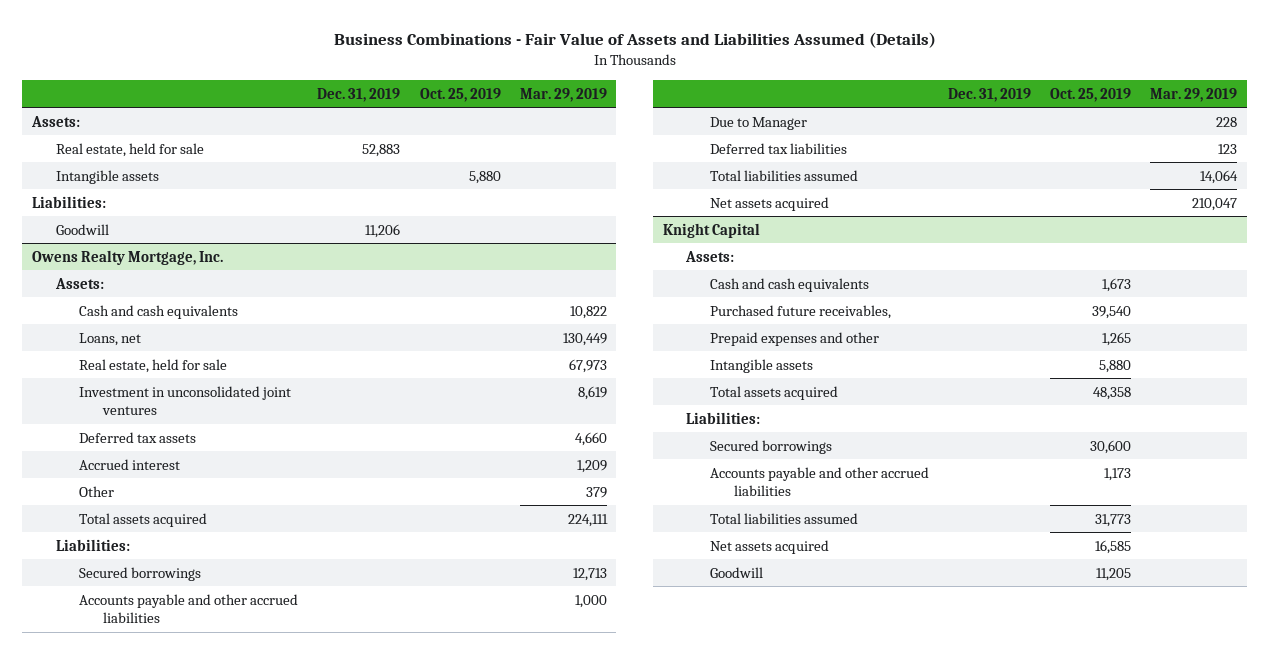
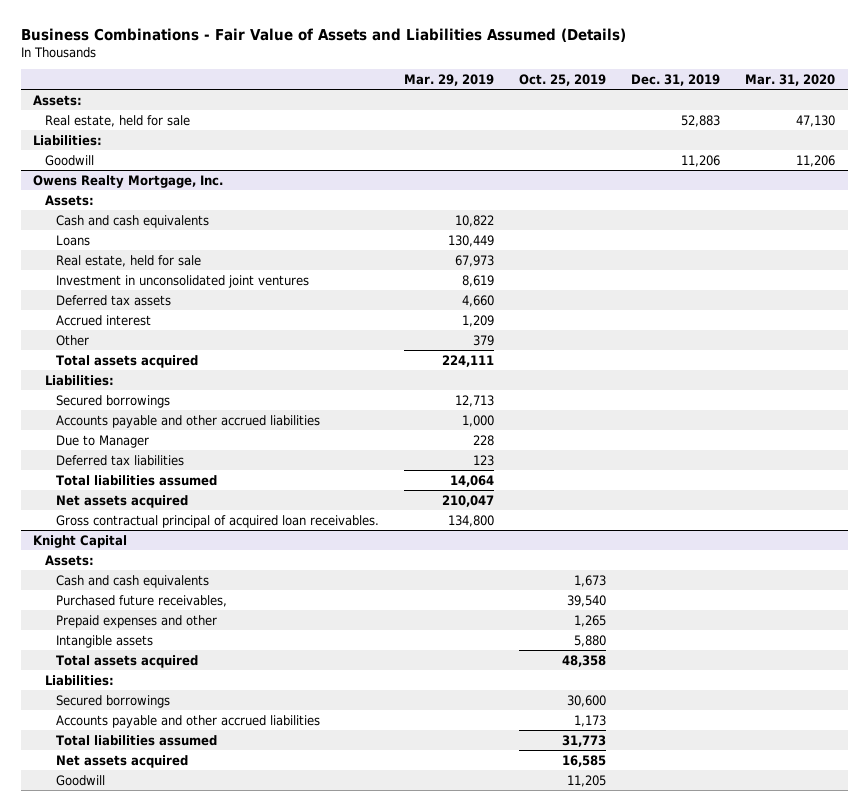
- | Dec. 31, 2019 | Oct. 25, 2019 | Mar. 29, 2019
+ | Mar. 29, 2019 | Oct. 25, 2019 | Dec. 31, 2019 | Mar. 31, 2020
- Intangible assets | | 5,880 |
@ Owens Realty Mortgage, Inc.
- Loans, net | | | 130,449
+ Loans | 130,449 | | |
+ Gross contractual principal of acquired loan receivables. | 134,800 | | |

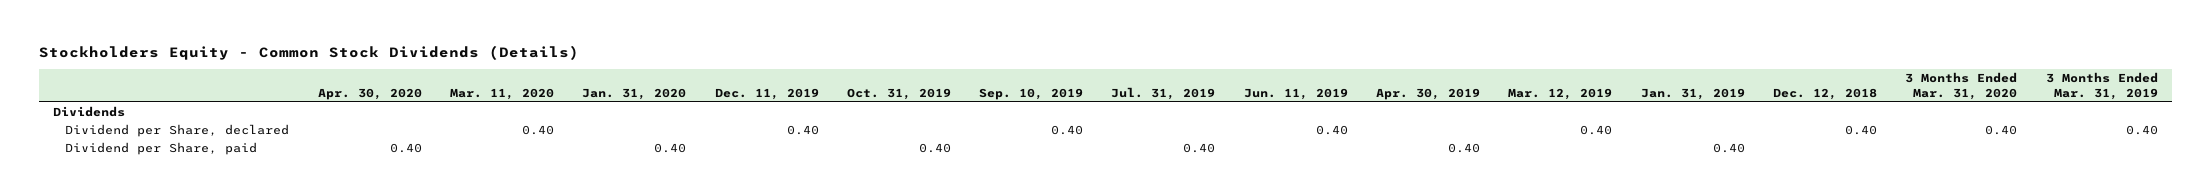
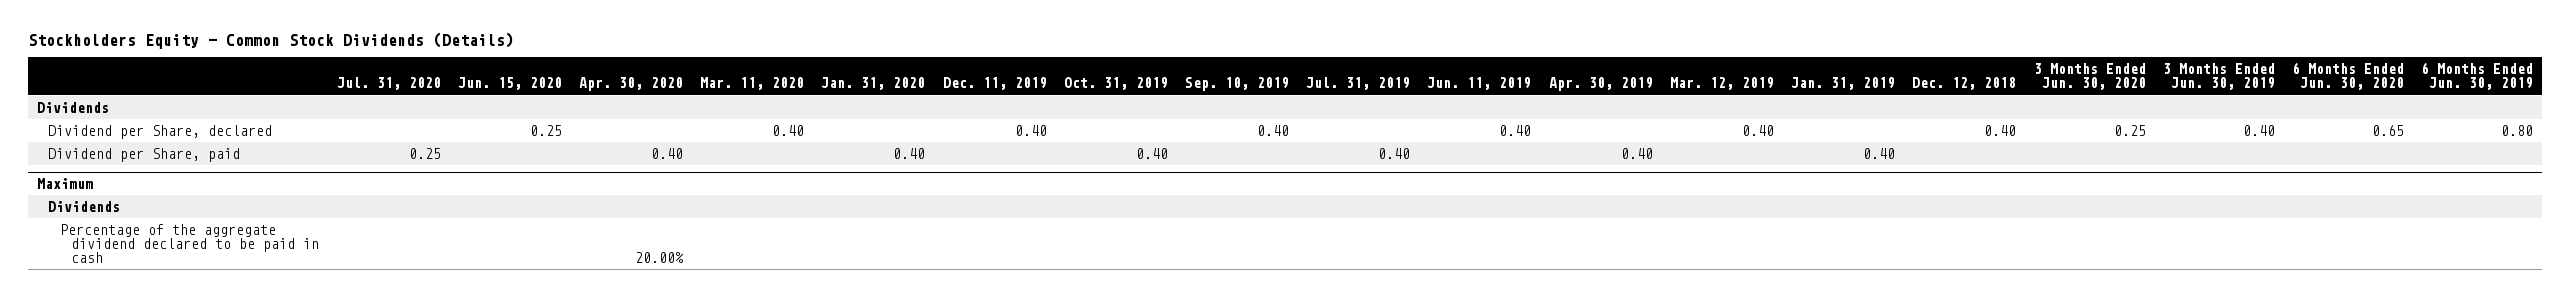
- | Apr. 30, 2020 | Mar. 11, 2020 | Jan. 31, 2020 | Dec. 11, 2019 | Oct. 31, 2019 | Sep. 10, 2019 | Jul. 31, 2019 | Jun. 11, 2019 | Apr. 30, 2019 | Mar. 12, 2019 | Jan. 31, 2019 | Dec. 12, 2018 | 3 Months Ended Mar. 31, 2020 | 3 Months Ended Mar. 31, 2019
+ | Jul. 31, 2020 | Jun. 15, 2020 | Apr. 30, 2020 | Mar. 11, 2020 | Jan. 31, 2020 | Dec. 11, 2019 | Oct. 31, 2019 | Sep. 10, 2019 | Jul. 31, 2019 | Jun. 11, 2019 | Apr. 30, 2019 | Mar. 12, 2019 | Jan. 31, 2019 | Dec. 12, 2018 | 3 Months Ended Jun. 30, 2020 | 3 Months Ended Jun. 30, 2019 | 6 Months Ended Jun. 30, 2020 | 6 Months Ended Jun. 30, 2019
+ Maximum
+ Dividends
+ Percentage of the aggregate dividend declared to be paid in cash | | | 20.00% | | | | | | | | | | | | | | |

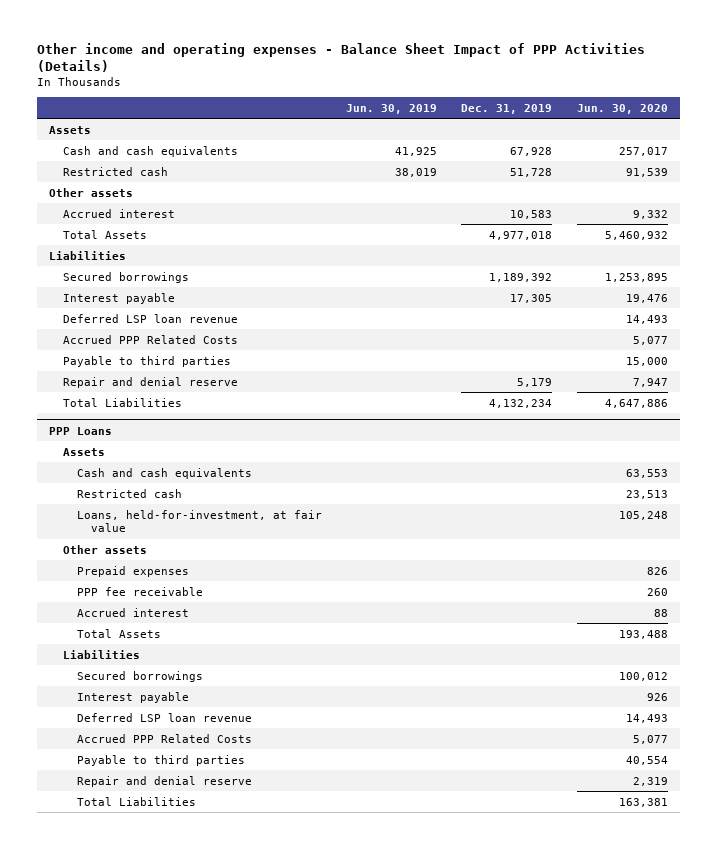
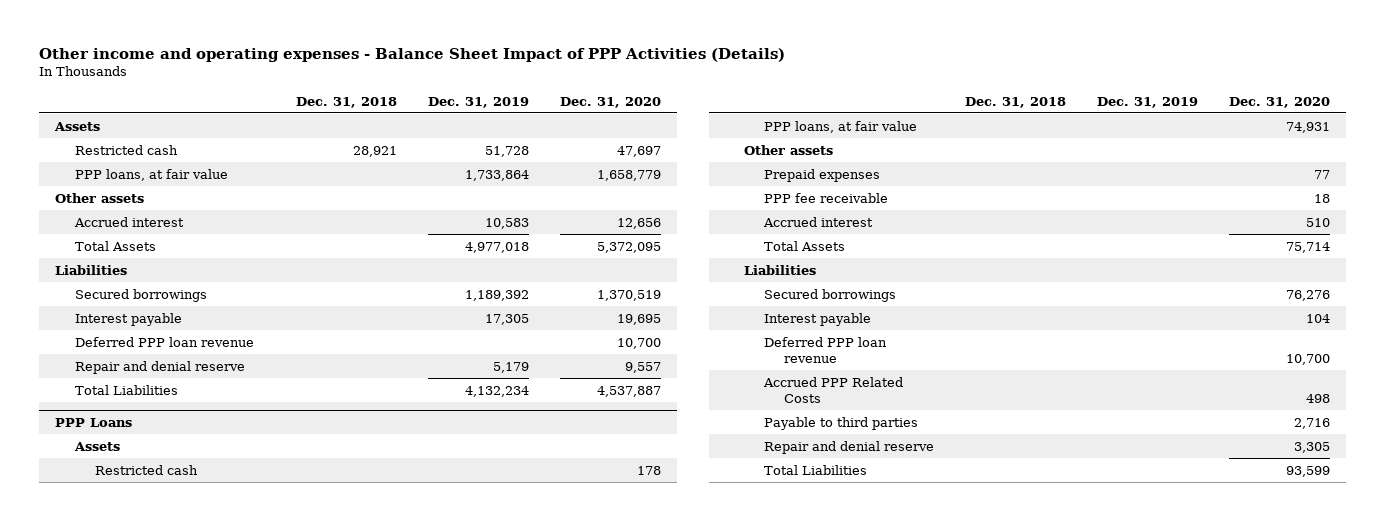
- | Jun. 30, 2019 | Dec. 31, 2019 | Jun. 30, 2020
+ | Dec. 31, 2018 | Dec. 31, 2019 | Dec. 31, 2020
- Cash and cash equivalents | 41,925 | 67,928 | 257,017
+ PPP loans, at fair value | | 1,733,864 | 1,658,779
- Deferred LSP loan revenue | | | 14,493
- Accrued PPP Related Costs | | | 5,077
- Payable to third parties | | | 15,000
+ Deferred PPP loan revenue | | | 10,700
@ PPP Loans
- Cash and cash equivalents | | | 63,553
- Loans, held-for-investment, at fair value | | | 105,248
+ PPP loans, at fair value | | | 74,931
- Deferred LSP loan revenue | | | 14,493
+ Deferred PPP loan revenue | | | 10,700

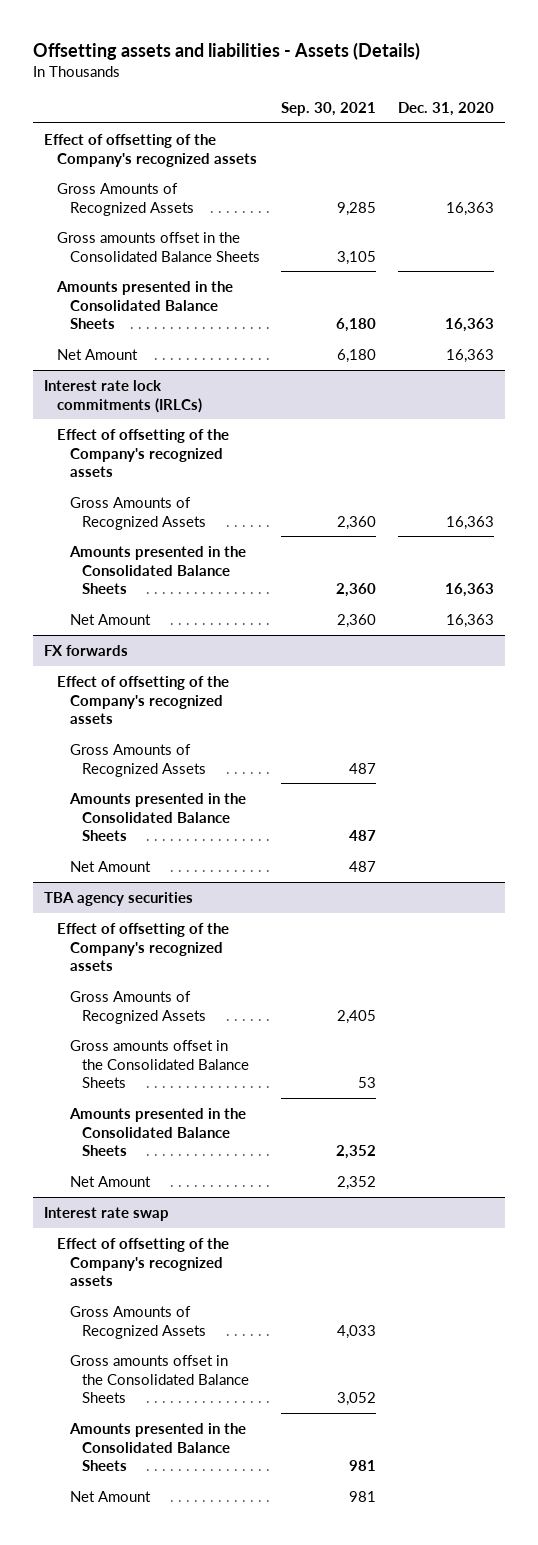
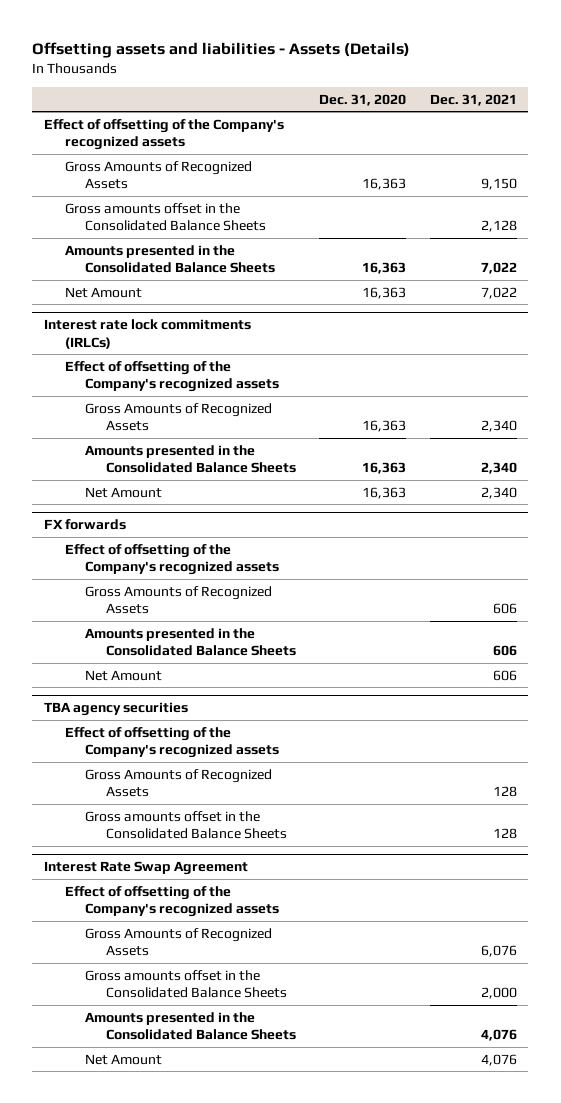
- | Sep. 30, 2021 | Dec. 31, 2020
+ | Dec. 31, 2020 | Dec. 31, 2021
@ TBA agency securities
- Amounts presented in the Consolidated Balance Sheets | 2,352 |
- Net Amount | 2,352 |
- Interest rate swap
+ Interest Rate Swap Agreement

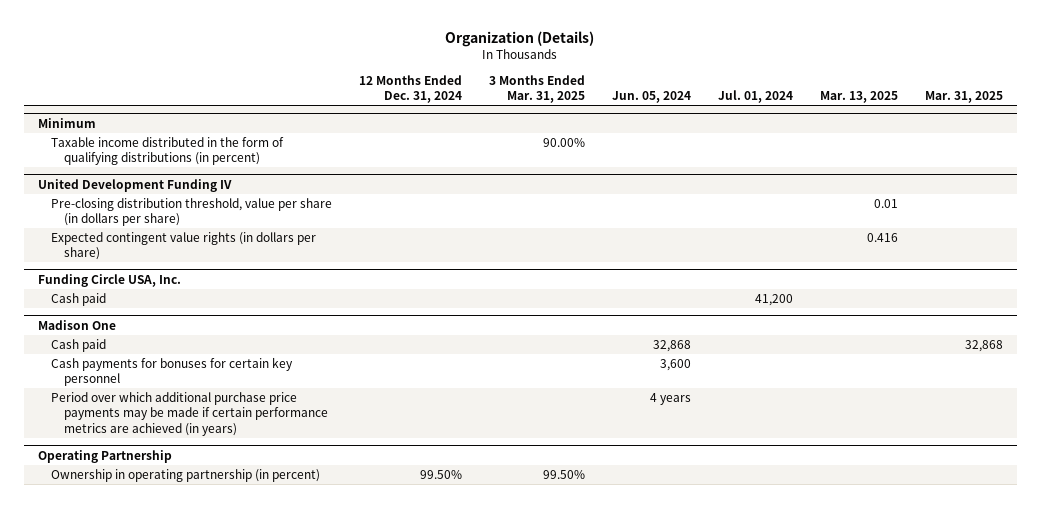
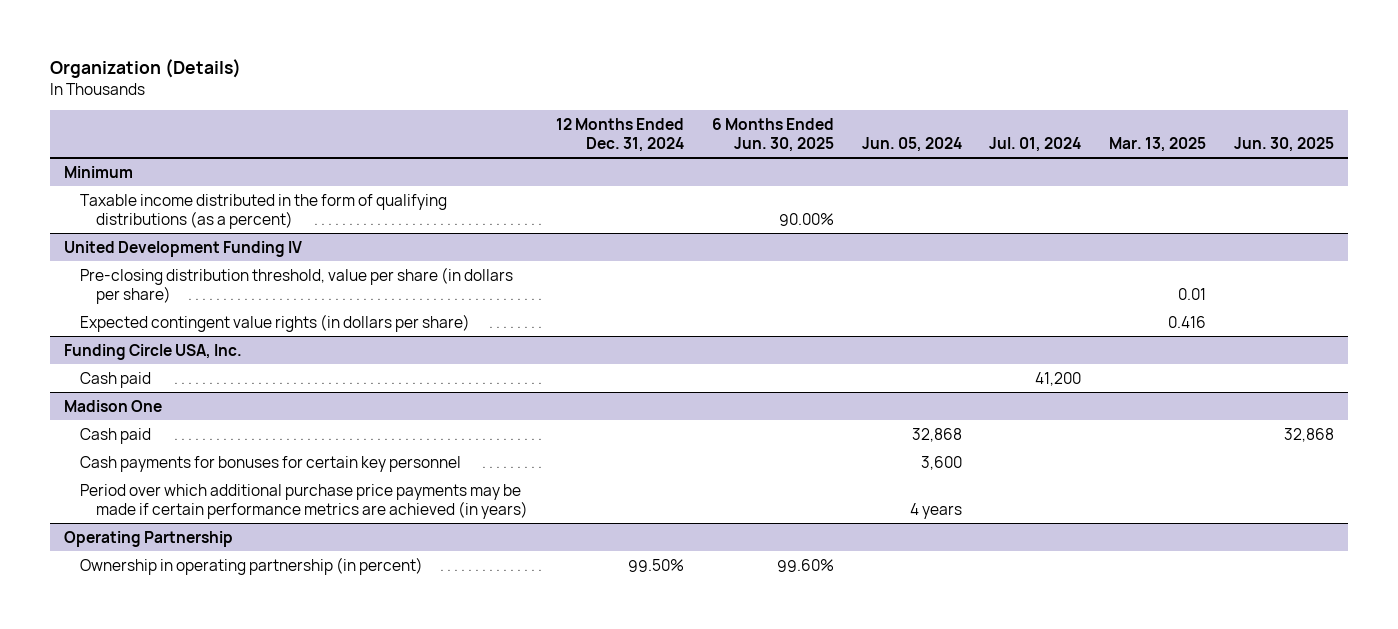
- | 12 Months Ended Dec. 31, 2024 | 3 Months Ended Mar. 31, 2025 | Jun. 05, 2024 | Jul. 01, 2024 | Mar. 13, 2025 | Mar. 31, 2025
+ | 12 Months Ended Dec. 31, 2024 | 6 Months Ended Jun. 30, 2025 | Jun. 05, 2024 | Jul. 01, 2024 | Mar. 13, 2025 | Jun. 30, 2025
@ Minimum
- Taxable income distributed in the form of qualifying distributions (in percent) | | 90.00% | | | |
+ Taxable income distributed in the form of qualifying distributions (as a percent) | | 90.00% | | | |

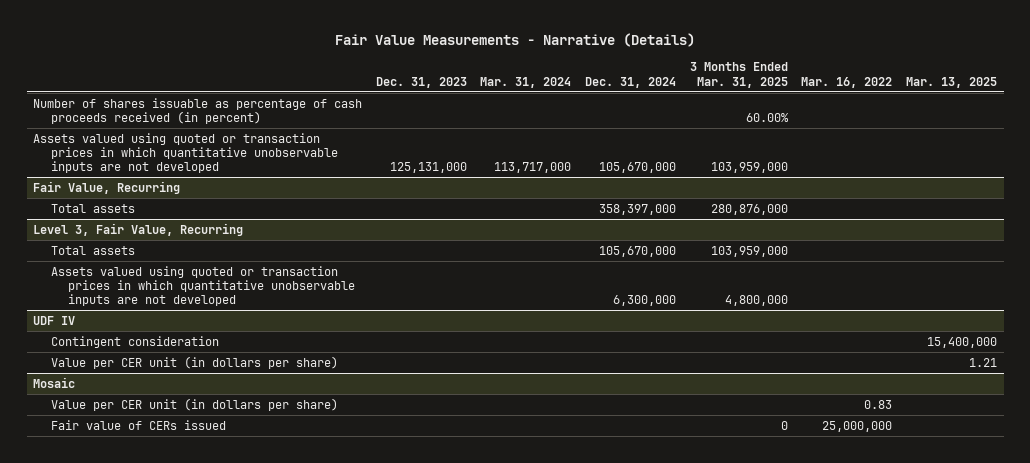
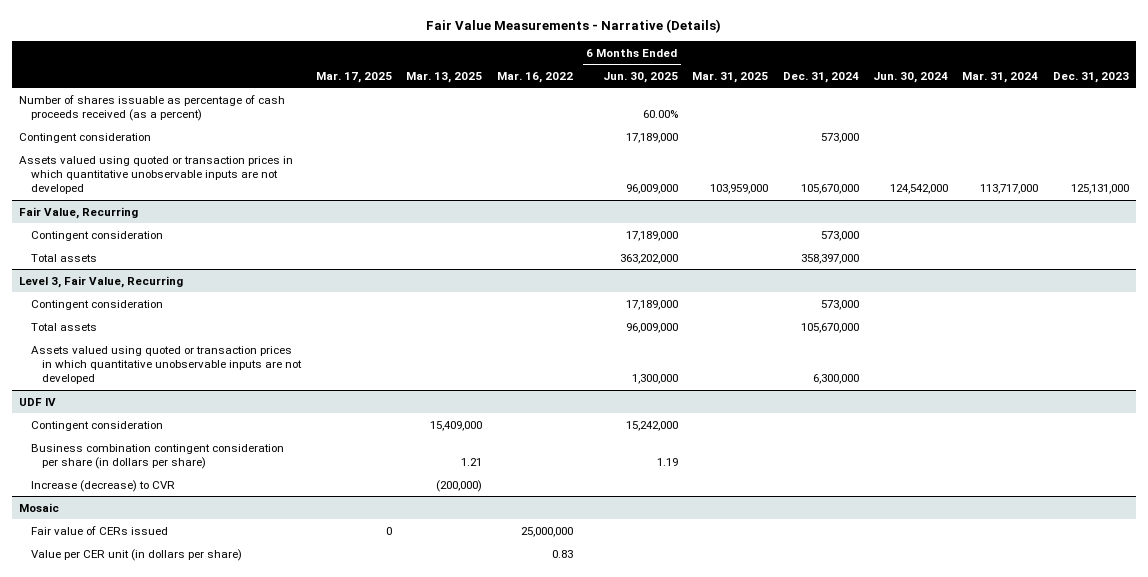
- | Dec. 31, 2023 | Mar. 31, 2024 | Dec. 31, 2024 | 3 Months Ended Mar. 31, 2025 | Mar. 16, 2022 | Mar. 13, 2025
+ | Mar. 17, 2025 | Mar. 13, 2025 | Mar. 16, 2022 | 6 Months Ended Jun. 30, 2025 | Mar. 31, 2025 | Dec. 31, 2024 | Jun. 30, 2024 | Mar. 31, 2024 | Dec. 31, 2023
- Number of shares issuable as percentage of cash proceeds received (in percent) | | | | 60.00% | |
+ Number of shares issuable as percentage of cash proceeds received (as a percent) | | | | 60.00% | | | | |
+ Contingent consideration | | | | 17,189,000 | | 573,000 | | |
@ Fair Value, Recurring
+ Contingent consideration | | | | 17,189,000 | | 573,000 | | |
@ Level 3, Fair Value, Recurring
+ Contingent consideration | | | | 17,189,000 | | 573,000 | | |
@ UDF IV
- Contingent consideration | | | | | | 15,400,000
- Value per CER unit (in dollars per share) | | | | | | 1.21
+ Contingent consideration | | 15,409,000 | | 15,242,000 | | | | |
+ Business combination contingent consideration per share (in dollars per share) | | 1.21 | | 1.19 | | | | |
+ Increase (decrease) to CVR | | (200,000) | | | | | | |
@ Mosaic
moved down: Value per CER unit (in dollars per share) | | | 0.83 | | | | | |

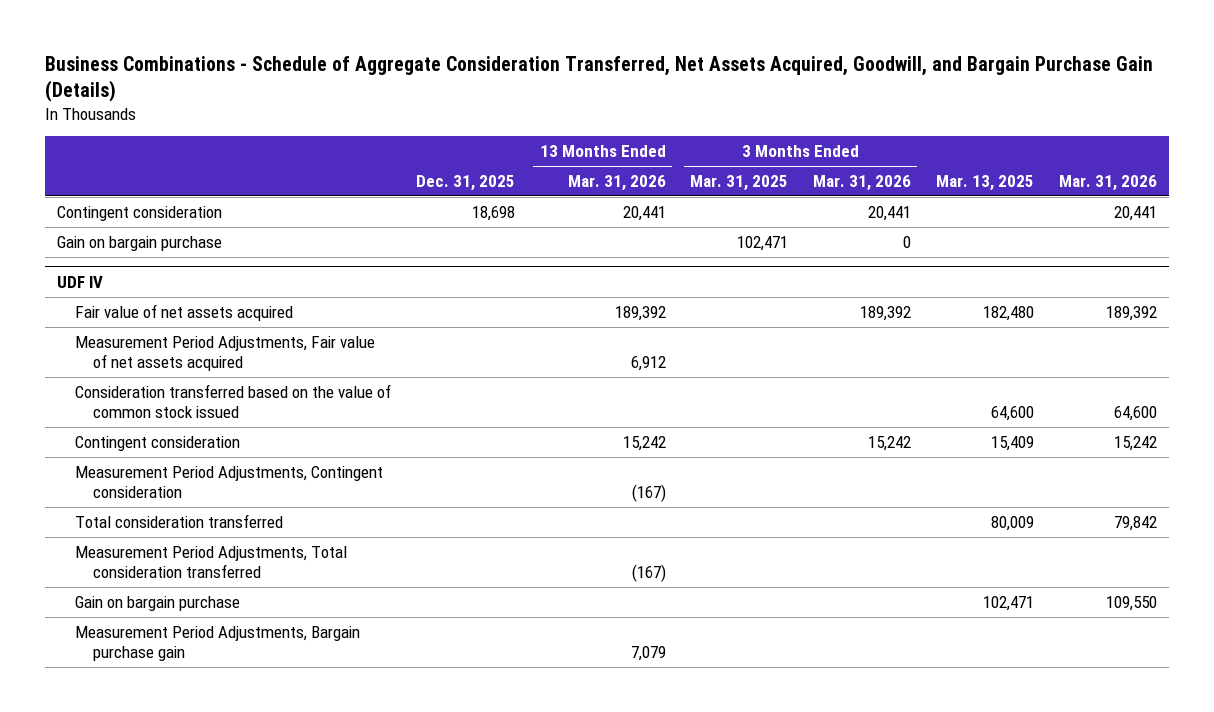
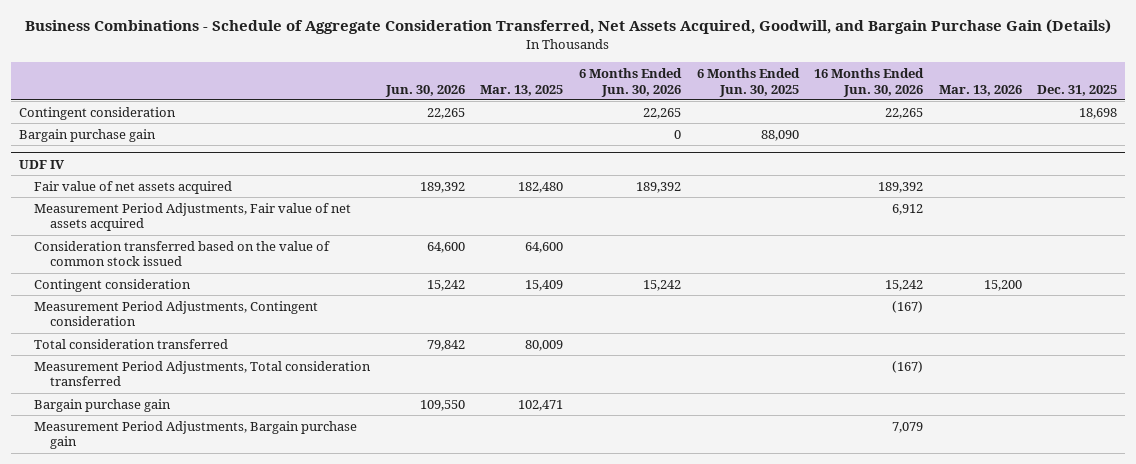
- | Dec. 31, 2025 | 13 Months Ended Mar. 31, 2026 | 3 Months Ended Mar. 31, 2025 | 3 Months Ended Mar. 31, 2026 | Mar. 13, 2025 | Mar. 31, 2026
+ | Jun. 30, 2026 | Mar. 13, 2025 | 6 Months Ended Jun. 30, 2026 | 6 Months Ended Jun. 30, 2025 | 16 Months Ended Jun. 30, 2026 | Mar. 13, 2026 | Dec. 31, 2025
- Gain on bargain purchase | | | 102,471 | 0 | |
+ Bargain purchase gain | | | 0 | 88,090 | | |
@ UDF IV
- Gain on bargain purchase | | | | | 102,471 | 109,550
+ Bargain purchase gain | 109,550 | 102,471 | | | | |

